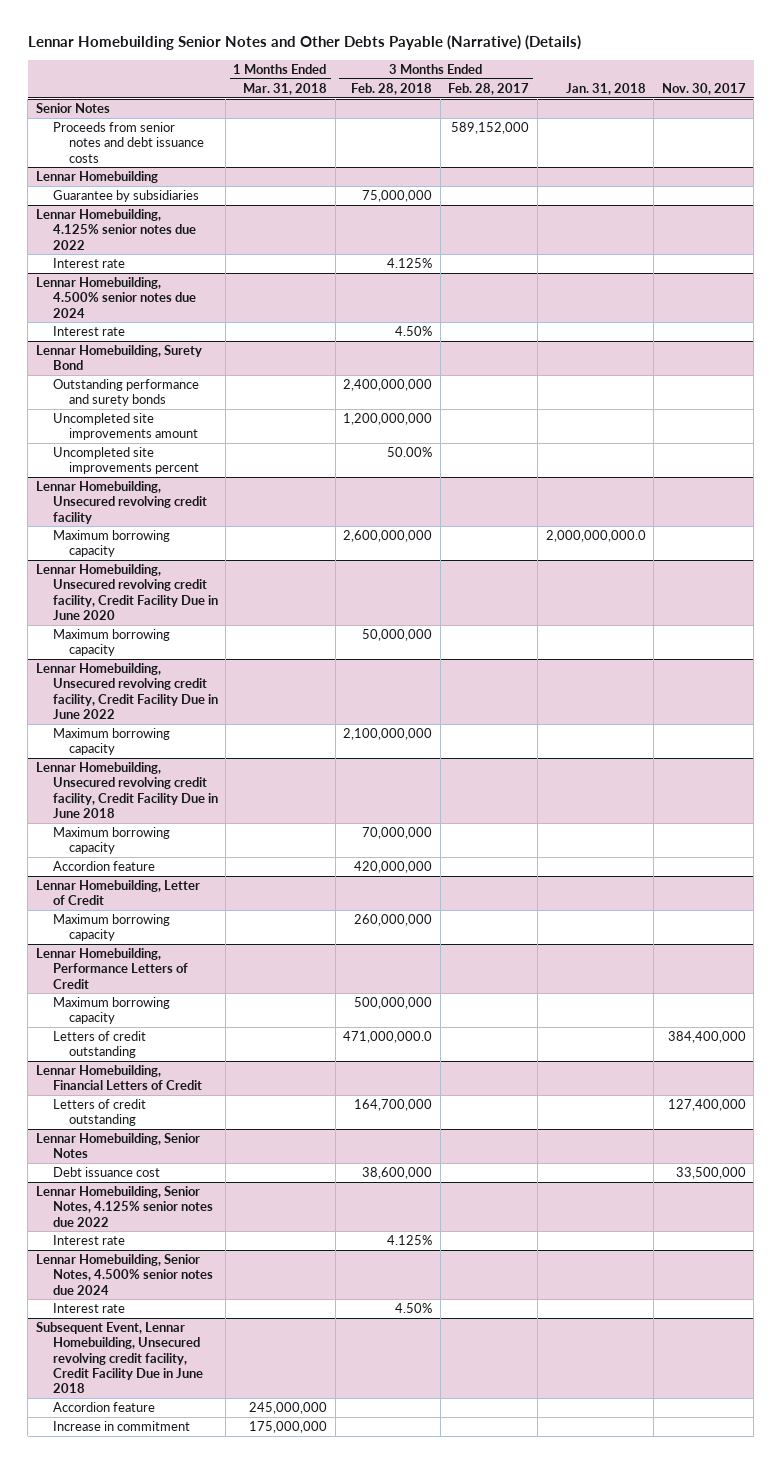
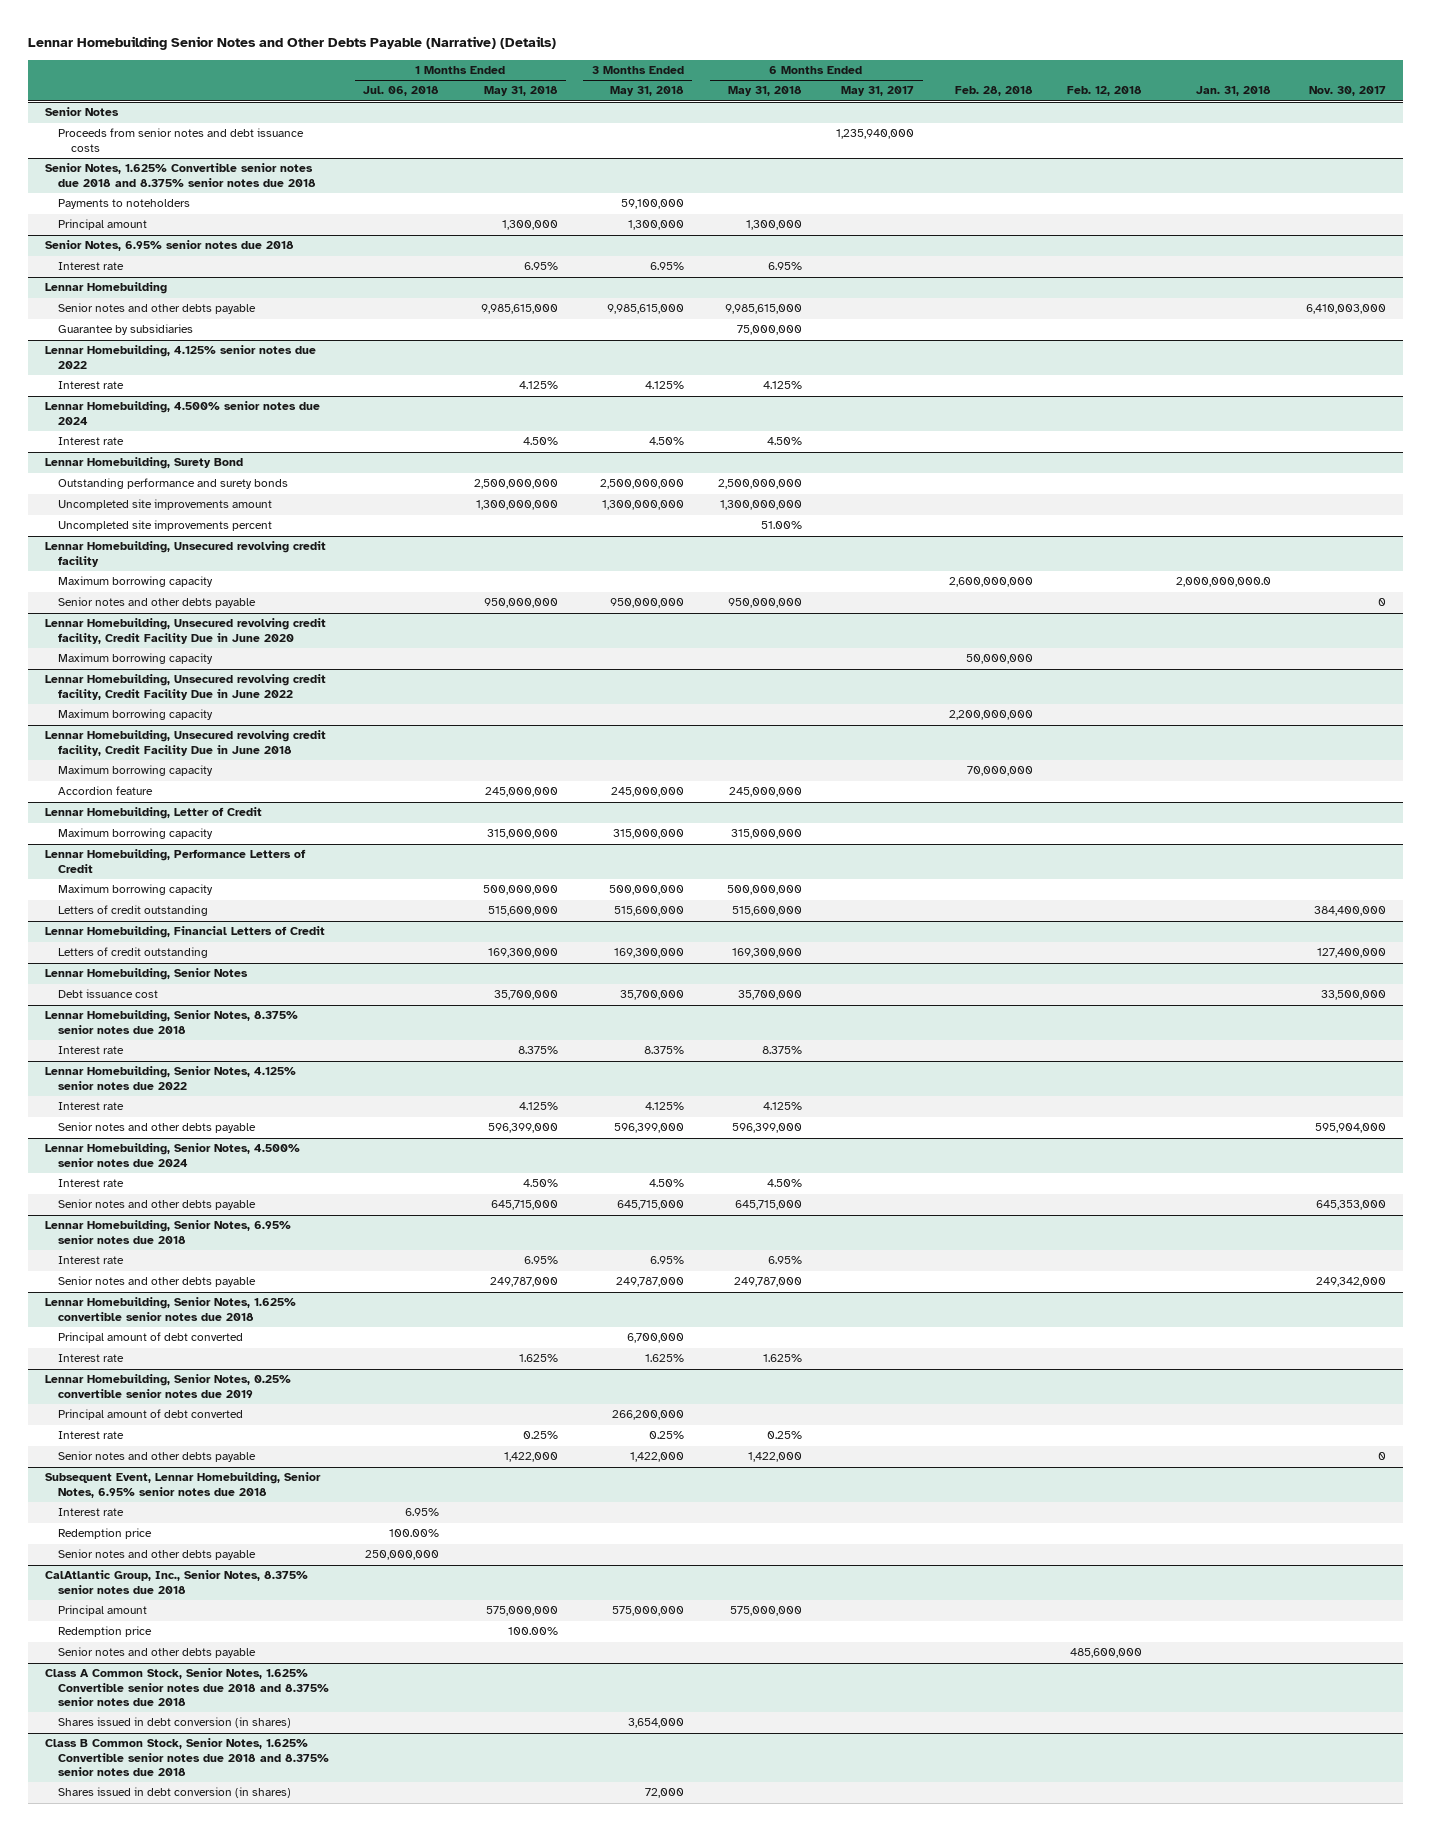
- | 1 Months Ended Mar. 31, 2018 | 3 Months Ended Feb. 28, 2018 | 3 Months Ended Feb. 28, 2017 | Jan. 31, 2018 | Nov. 30, 2017
+ | 1 Months Ended Jul. 06, 2018 | 1 Months Ended May 31, 2018 | 3 Months Ended May 31, 2018 | 6 Months Ended May 31, 2018 | 6 Months Ended May 31, 2017 | Feb. 28, 2018 | Feb. 12, 2018 | Jan. 31, 2018 | Nov. 30, 2017
+ Senior Notes, 1.625% Convertible senior notes due 2018 and 8.375% senior notes due 2018
+ Payments to noteholders | | | 59,100,000 | | | | | |
+ Principal amount | | 1,300,000 | 1,300,000 | 1,300,000 | | | | |
+ Senior Notes, 6.95% senior notes due 2018
+ Interest rate | | 6.95% | 6.95% | 6.95% | | | | |
@ Lennar Homebuilding
+ Senior notes and other debts payable | | 9,985,615,000 | 9,985,615,000 | 9,985,615,000 | | | | | 6,410,003,000
@ Lennar Homebuilding, Unsecured revolving credit facility
+ Senior notes and other debts payable | | 950,000,000 | 950,000,000 | 950,000,000 | | | | | 0
+ Lennar Homebuilding, Senior Notes, 8.375% senior notes due 2018
+ Interest rate | | 8.375% | 8.375% | 8.375% | | | | |
@ Lennar Homebuilding, Senior Notes, 4.125% senior notes due 2022
+ Senior notes and other debts payable | | 596,399,000 | 596,399,000 | 596,399,000 | | | | | 595,904,000
- Subsequent Event, Lennar Homebuilding, Unsecured revolving credit facility, Credit Facility Due in June 2018
- Accordion feature | 245,000,000 | | | |
- Increase in commitment | 175,000,000 | | | |
@ Lennar Homebuilding, Senior Notes, 4.500% senior notes due 2024
+ Senior notes and other debts payable | | 645,715,000 | 645,715,000 | 645,715,000 | | | | | 645,353,000
+ Lennar Homebuilding, Senior Notes, 6.95% senior notes due 2018
+ Interest rate | | 6.95% | 6.95% | 6.95% | | | | |
+ Senior notes and other debts payable | | 249,787,000 | 249,787,000 | 249,787,000 | | | | | 249,342,000
+ Lennar Homebuilding, Senior Notes, 1.625% convertible senior notes due 2018
+ Principal amount of debt converted | | | 6,700,000 | | | | | |
+ Interest rate | | 1.625% | 1.625% | 1.625% | | | | |
+ Lennar Homebuilding, Senior Notes, 0.25% convertible senior notes due 2019
+ Principal amount of debt converted | | | 266,200,000 | | | | | |
+ Interest rate | | 0.25% | 0.25% | 0.25% | | | | |
+ Senior notes and other debts payable | | 1,422,000 | 1,422,000 | 1,422,000 | | | | | 0
+ Subsequent Event, Lennar Homebuilding, Senior Notes, 6.95% senior notes due 2018
+ Interest rate | 6.95% | | | | | | | |
+ Redemption price | 100.00% | | | | | | | |
+ Senior notes and other debts payable | 250,000,000 | | | | | | | |
+ CalAtlantic Group, Inc., Senior Notes, 8.375% senior notes due 2018
+ Principal amount | | 575,000,000 | 575,000,000 | 575,000,000 | | | | |
+ Redemption price | | 100.00% | | | | | | |
+ Senior notes and other debts payable | | | | | | | 485,600,000 | |
+ Class A Common Stock, Senior Notes, 1.625% Convertible senior notes due 2018 and 8.375% senior notes due 2018
+ Shares issued in debt conversion (in shares) | | | 3,654,000 | | | | | |
+ Class B Common Stock, Senior Notes, 1.625% Convertible senior notes due 2018 and 8.375% senior notes due 2018
+ Shares issued in debt conversion (in shares) | | | 72,000 | | | | | |

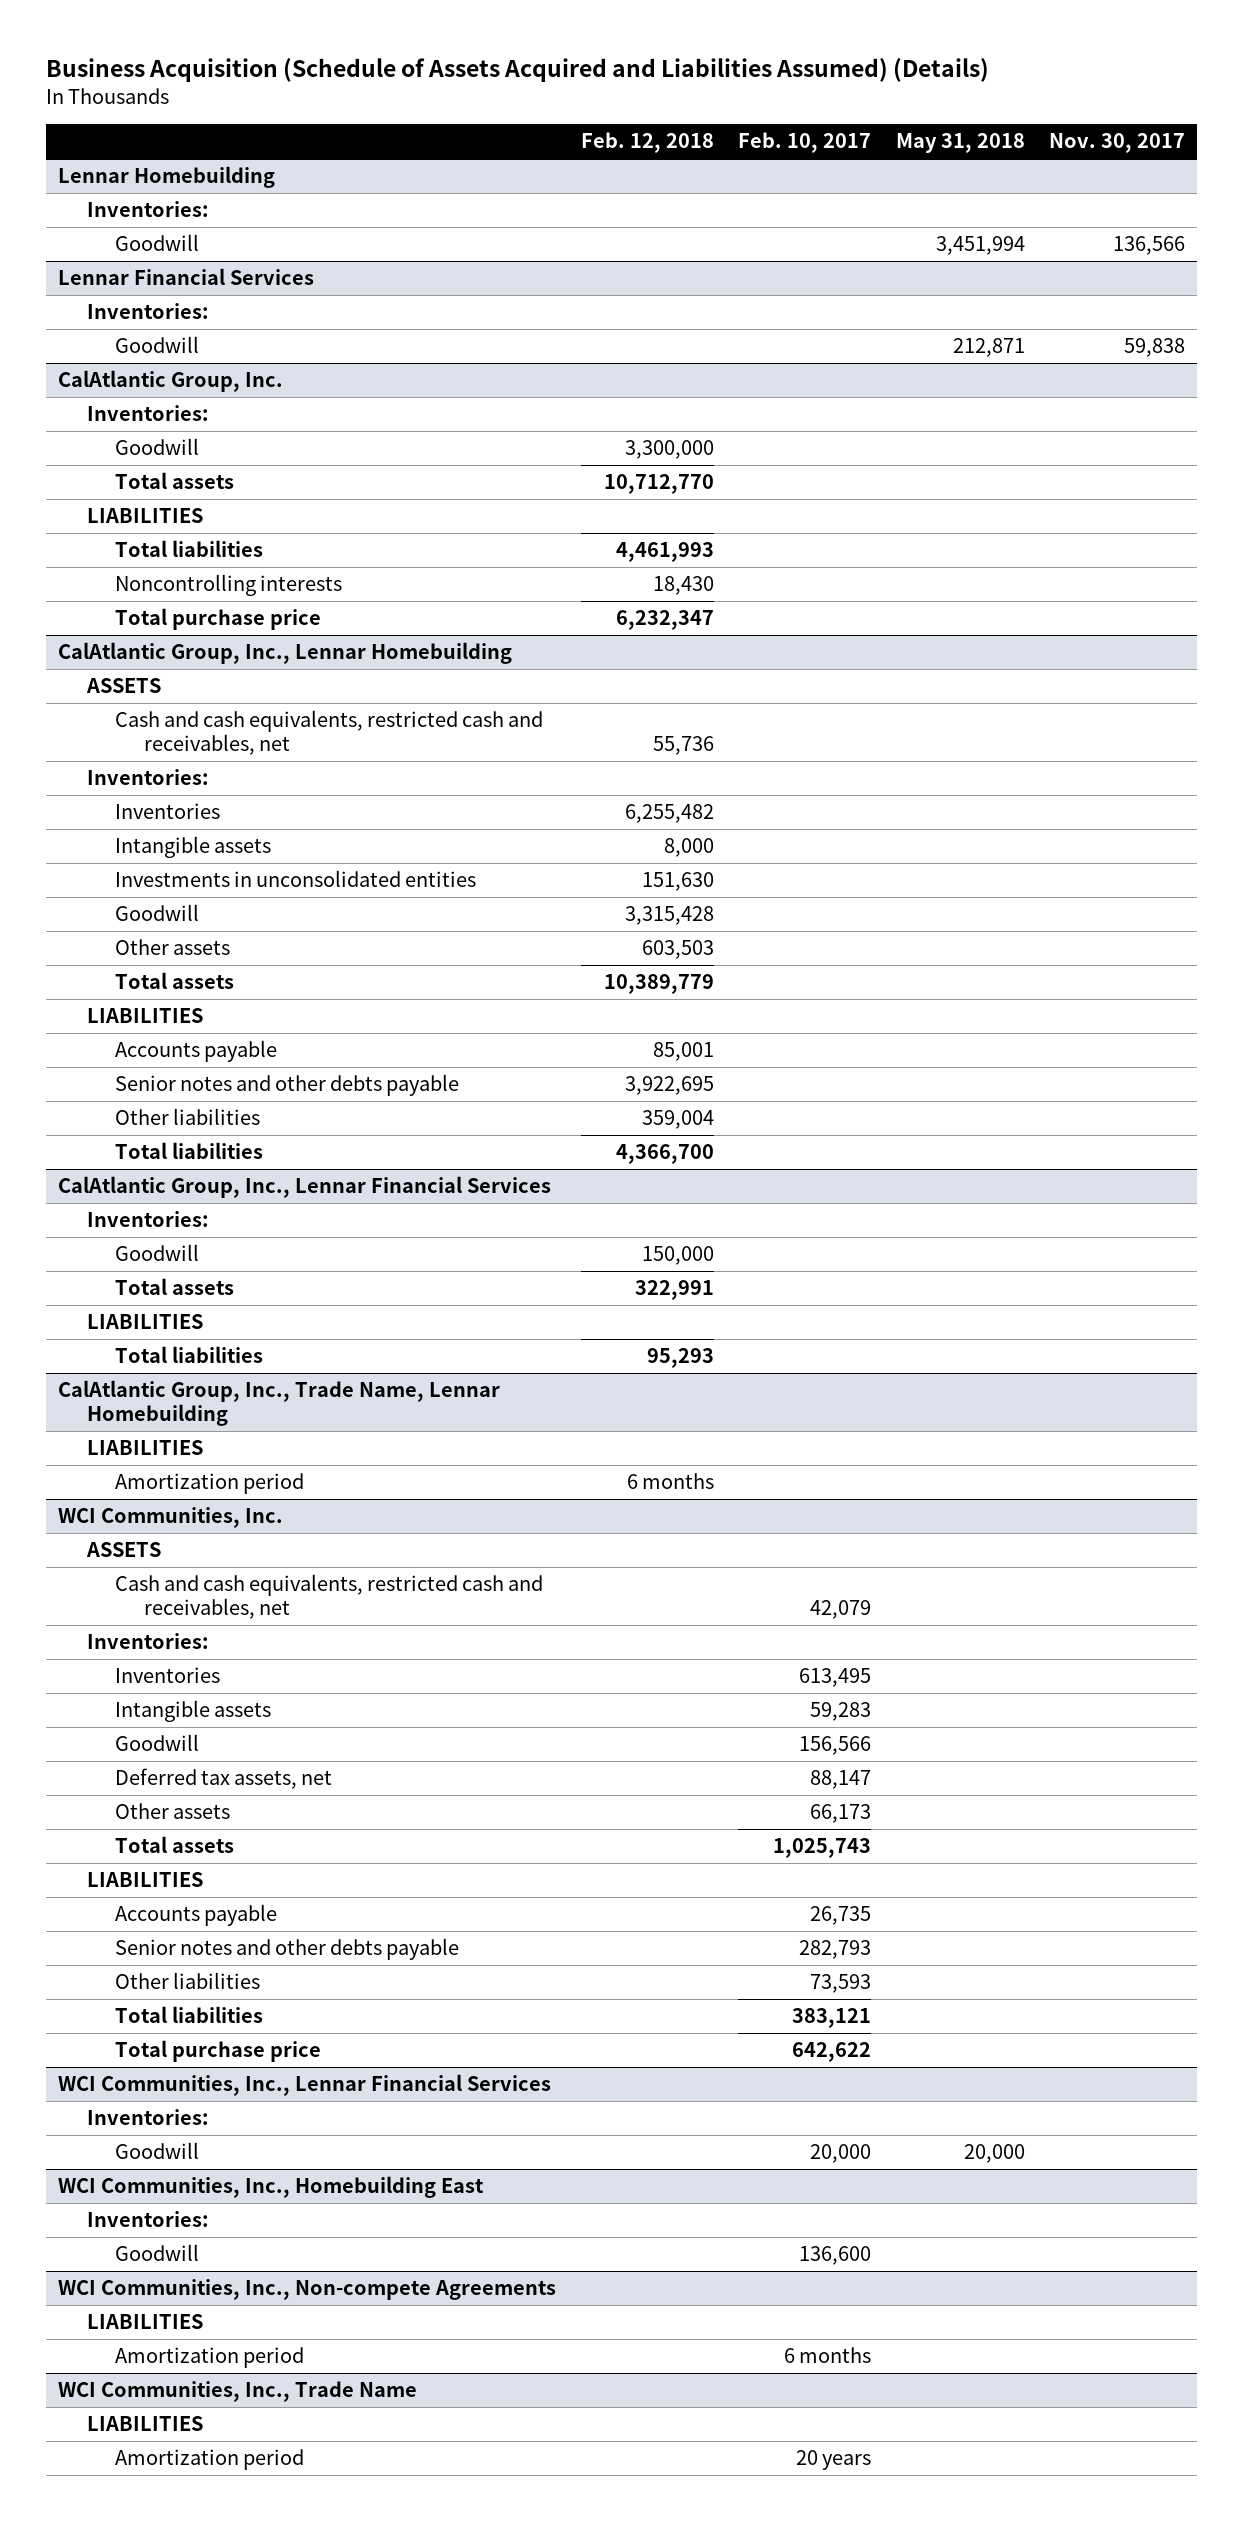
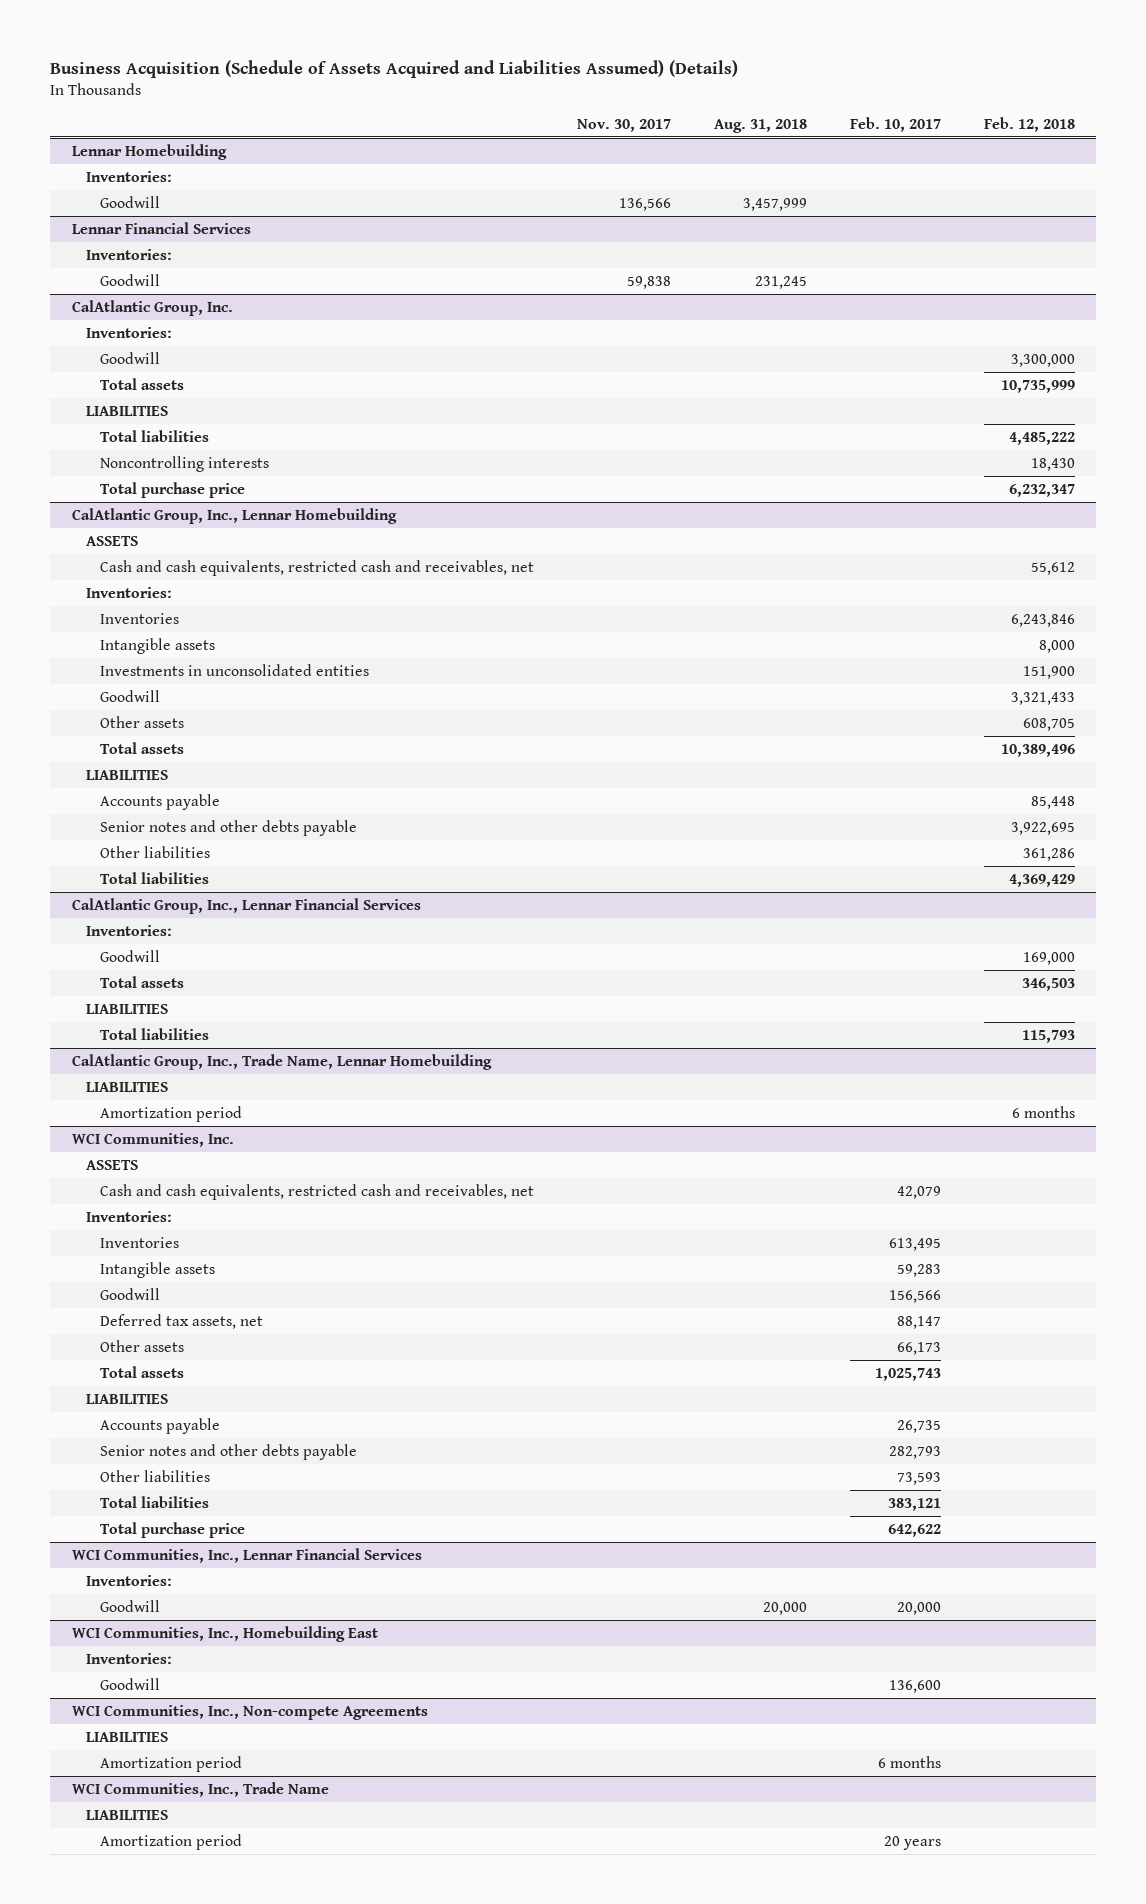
- | Feb. 12, 2018 | Feb. 10, 2017 | May 31, 2018 | Nov. 30, 2017
+ | Nov. 30, 2017 | Aug. 31, 2018 | Feb. 10, 2017 | Feb. 12, 2018
@ CalAtlantic Group, Inc.
- Total assets | 10,712,770 | | |
+ Total assets | | | | 10,735,999
- Total liabilities | 4,461,993 | | |
+ Total liabilities | | | | 4,485,222
@ CalAtlantic Group, Inc., Lennar Homebuilding
- Cash and cash equivalents, restricted cash and receivables, net | 55,736 | | |
+ Cash and cash equivalents, restricted cash and receivables, net | | | | 55,612
- Inventories | 6,255,482 | | |
+ Inventories | | | | 6,243,846
- Investments in unconsolidated entities | 151,630 | | |
- Goodwill | 3,315,428 | | |
- Other assets | 603,503 | | |
- Total assets | 10,389,779 | | |
+ Investments in unconsolidated entities | | | | 151,900
+ Goodwill | | | | 3,321,433
+ Other assets | | | | 608,705
+ Total assets | | | | 10,389,496
- Accounts payable | 85,001 | | |
+ Accounts payable | | | | 85,448
- Other liabilities | 359,004 | | |
- Total liabilities | 4,366,700 | | |
+ Other liabilities | | | | 361,286
+ Total liabilities | | | | 4,369,429
@ CalAtlantic Group, Inc., Lennar Financial Services
- Goodwill | 150,000 | | |
- Total assets | 322,991 | | |
+ Goodwill | | | | 169,000
+ Total assets | | | | 346,503
- Total liabilities | 95,293 | | |
+ Total liabilities | | | | 115,793

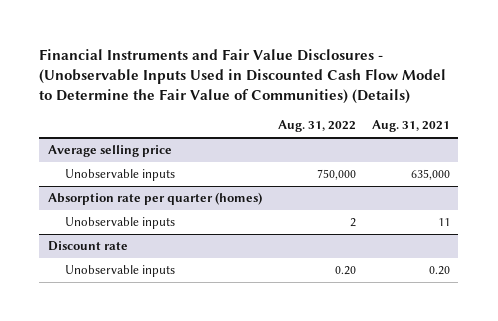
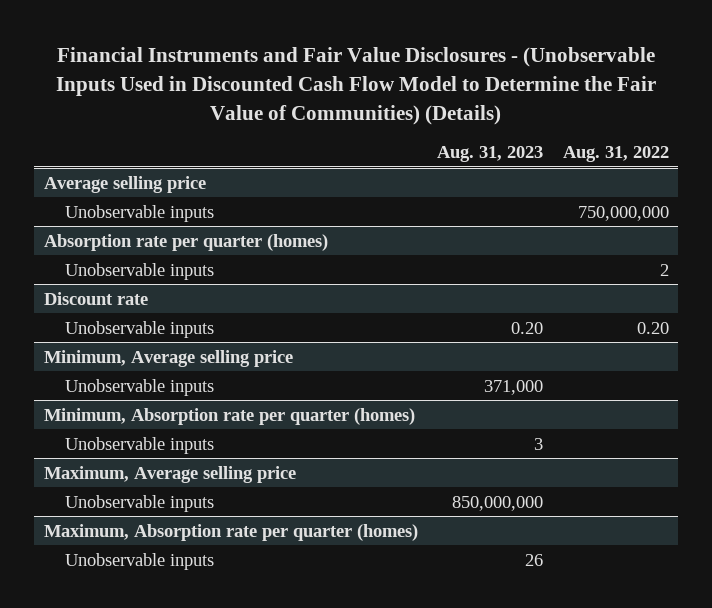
- | Aug. 31, 2022 | Aug. 31, 2021
+ | Aug. 31, 2023 | Aug. 31, 2022
@ Average selling price
- Unobservable inputs | 750,000 | 635,000
+ Unobservable inputs | | 750,000,000
+ Minimum, Average selling price
+ Unobservable inputs | 371,000 |
+ Minimum, Absorption rate per quarter (homes)
+ Unobservable inputs | 3 |
+ Maximum, Average selling price
+ Unobservable inputs | 850,000,000 |
+ Maximum, Absorption rate per quarter (homes)
+ Unobservable inputs | 26 |

